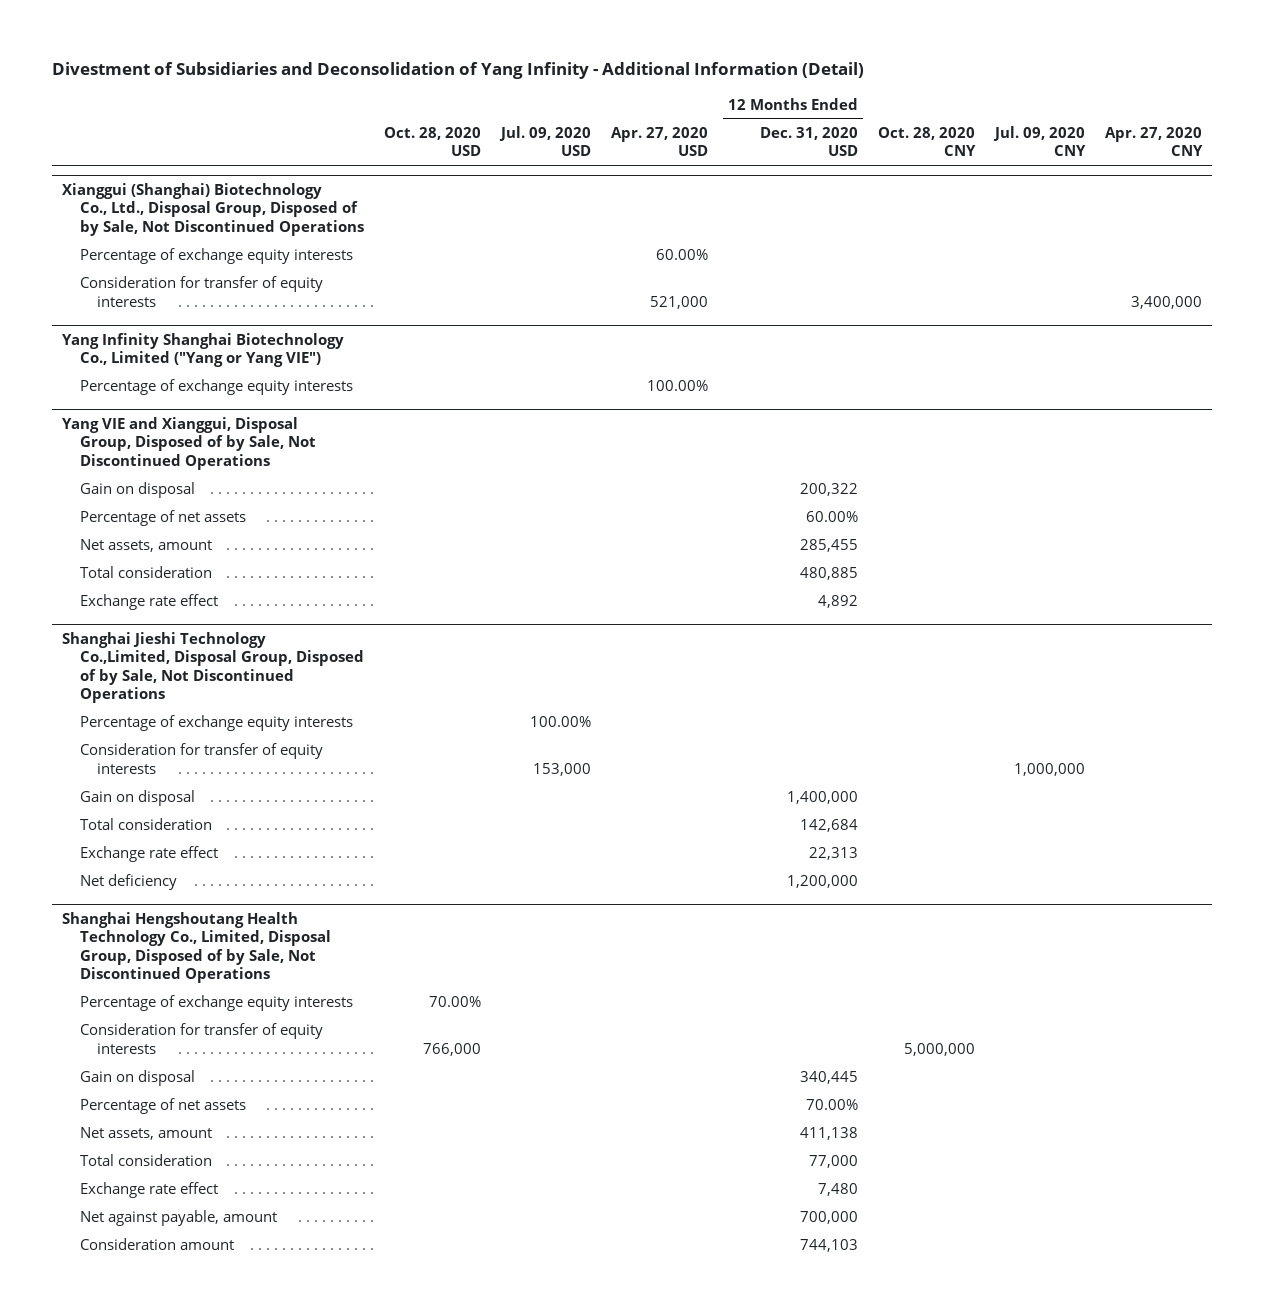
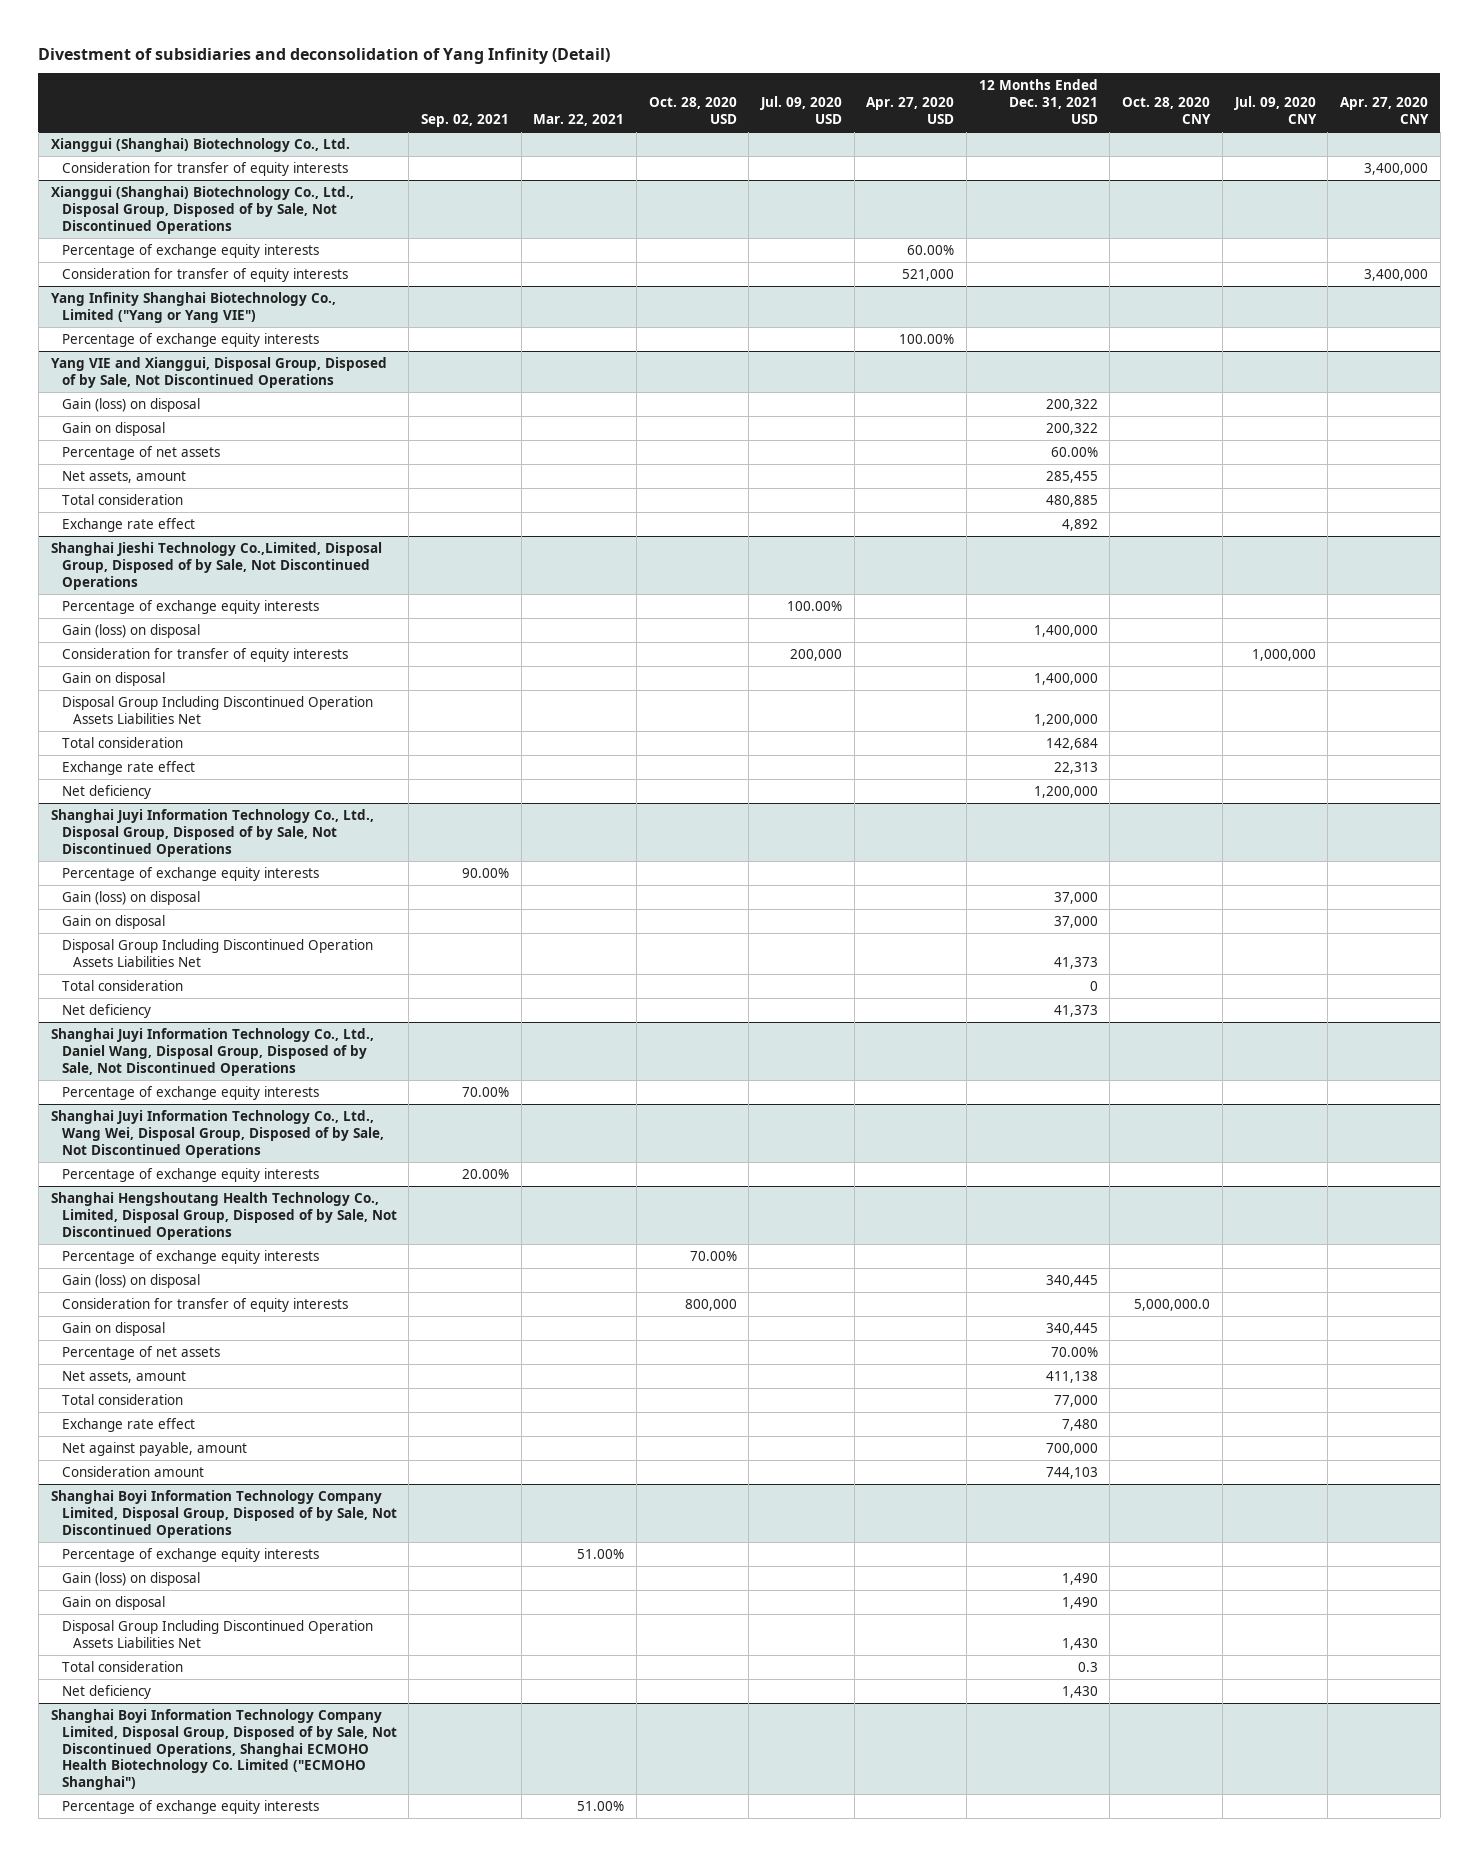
- Divestment of Subsidiaries and Deconsolidation of Yang Infinity - Additional Information (Detail)
+ Divestment of subsidiaries and deconsolidation of Yang Infinity (Detail)
- | Oct. 28, 2020 USD | Jul. 09, 2020 USD | Apr. 27, 2020 USD | 12 Months Ended Dec. 31, 2020 USD | Oct. 28, 2020 CNY | Jul. 09, 2020 CNY | Apr. 27, 2020 CNY
+ | Sep. 02, 2021 | Mar. 22, 2021 | Oct. 28, 2020 USD | Jul. 09, 2020 USD | Apr. 27, 2020 USD | 12 Months Ended Dec. 31, 2021 USD | Oct. 28, 2020 CNY | Jul. 09, 2020 CNY | Apr. 27, 2020 CNY
+ Xianggui (Shanghai) Biotechnology Co., Ltd.
+ Consideration for transfer of equity interests | | | | | | | | | 3,400,000
@ Yang VIE and Xianggui, Disposal Group, Disposed of by Sale, Not Discontinued Operations
+ Gain (loss) on disposal | | | | | | 200,322 | | |
@ Shanghai Jieshi Technology Co.,Limited, Disposal Group, Disposed of by Sale, Not Discontinued Operations
- Consideration for transfer of equity interests | | 153,000 | | | | 1,000,000 |
+ Gain (loss) on disposal | | | | | | 1,400,000 | | |
+ Consideration for transfer of equity interests | | | | 200,000 | | | | 1,000,000 |
+ Disposal Group Including Discontinued Operation Assets Liabilities Net | | | | | | 1,200,000 | | |
+ Shanghai Juyi Information Technology Co., Ltd., Disposal Group, Disposed of by Sale, Not Discontinued Operations
+ Percentage of exchange equity interests | 90.00% | | | | | | | |
+ Gain (loss) on disposal | | | | | | 37,000 | | |
+ Gain on disposal | | | | | | 37,000 | | |
+ Disposal Group Including Discontinued Operation Assets Liabilities Net | | | | | | 41,373 | | |
+ Total consideration | | | | | | 0 | | |
+ Net deficiency | | | | | | 41,373 | | |
+ Shanghai Juyi Information Technology Co., Ltd., Daniel Wang, Disposal Group, Disposed of by Sale, Not Discontinued Operations
+ Percentage of exchange equity interests | 70.00% | | | | | | | |
+ Shanghai Juyi Information Technology Co., Ltd., Wang Wei, Disposal Group, Disposed of by Sale, Not Discontinued Operations
+ Percentage of exchange equity interests | 20.00% | | | | | | | |
@ Shanghai Hengshoutang Health Technology Co., Limited, Disposal Group, Disposed of by Sale, Not Discontinued Operations
- Consideration for transfer of equity interests | 766,000 | | | | 5,000,000 | |
+ Gain (loss) on disposal | | | | | | 340,445 | | |
+ Consideration for transfer of equity interests | | | 800,000 | | | | 5,000,000.0 | |
+ Shanghai Boyi Information Technology Company Limited, Disposal Group, Disposed of by Sale, Not Discontinued Operations
+ Percentage of exchange equity interests | | 51.00% | | | | | | |
+ Gain (loss) on disposal | | | | | | 1,490 | | |
+ Gain on disposal | | | | | | 1,490 | | |
+ Disposal Group Including Discontinued Operation Assets Liabilities Net | | | | | | 1,430 | | |
+ Total consideration | | | | | | 0.3 | | |
+ Net deficiency | | | | | | 1,430 | | |
+ Shanghai Boyi Information Technology Company Limited, Disposal Group, Disposed of by Sale, Not Discontinued Operations, Shanghai ECMOHO Health Biotechnology Co. Limited ("ECMOHO Shanghai")
+ Percentage of exchange equity interests | | 51.00% | | | | | | |

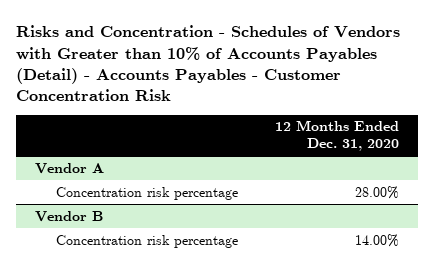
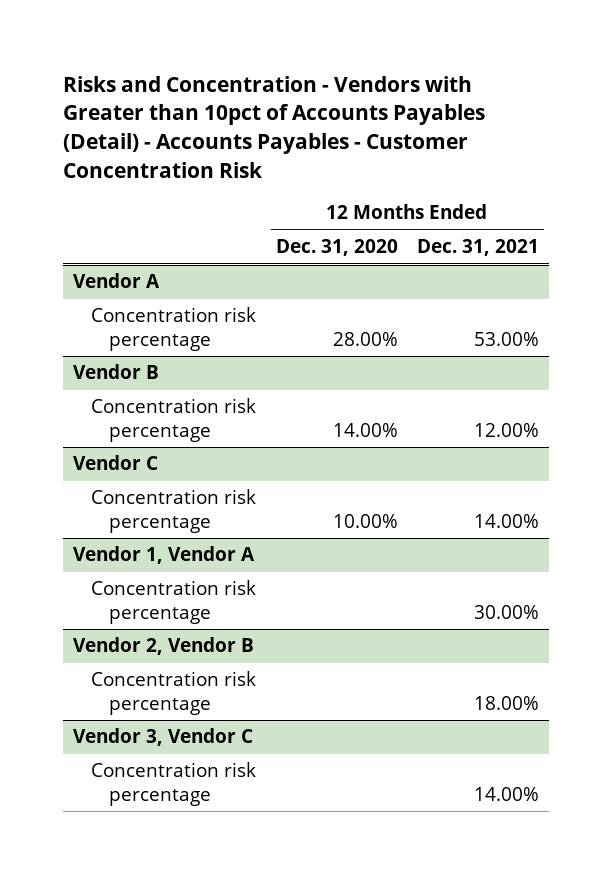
- Risks and Concentration - Schedules of Vendors with Greater than 10% of Accounts Payables (Detail) - Accounts Payables - Customer Concentration Risk
+ Risks and Concentration - Vendors with Greater than 10pct of Accounts Payables (Detail) - Accounts Payables - Customer Concentration Risk
- | 12 Months Ended Dec. 31, 2020
+ | 12 Months Ended Dec. 31, 2020 | 12 Months Ended Dec. 31, 2021
+ Vendor C
+ Concentration risk percentage | 10.00% | 14.00%
+ Vendor 1, Vendor A
+ Concentration risk percentage | | 30.00%
+ Vendor 2, Vendor B
+ Concentration risk percentage | | 18.00%
+ Vendor 3, Vendor C
+ Concentration risk percentage | | 14.00%

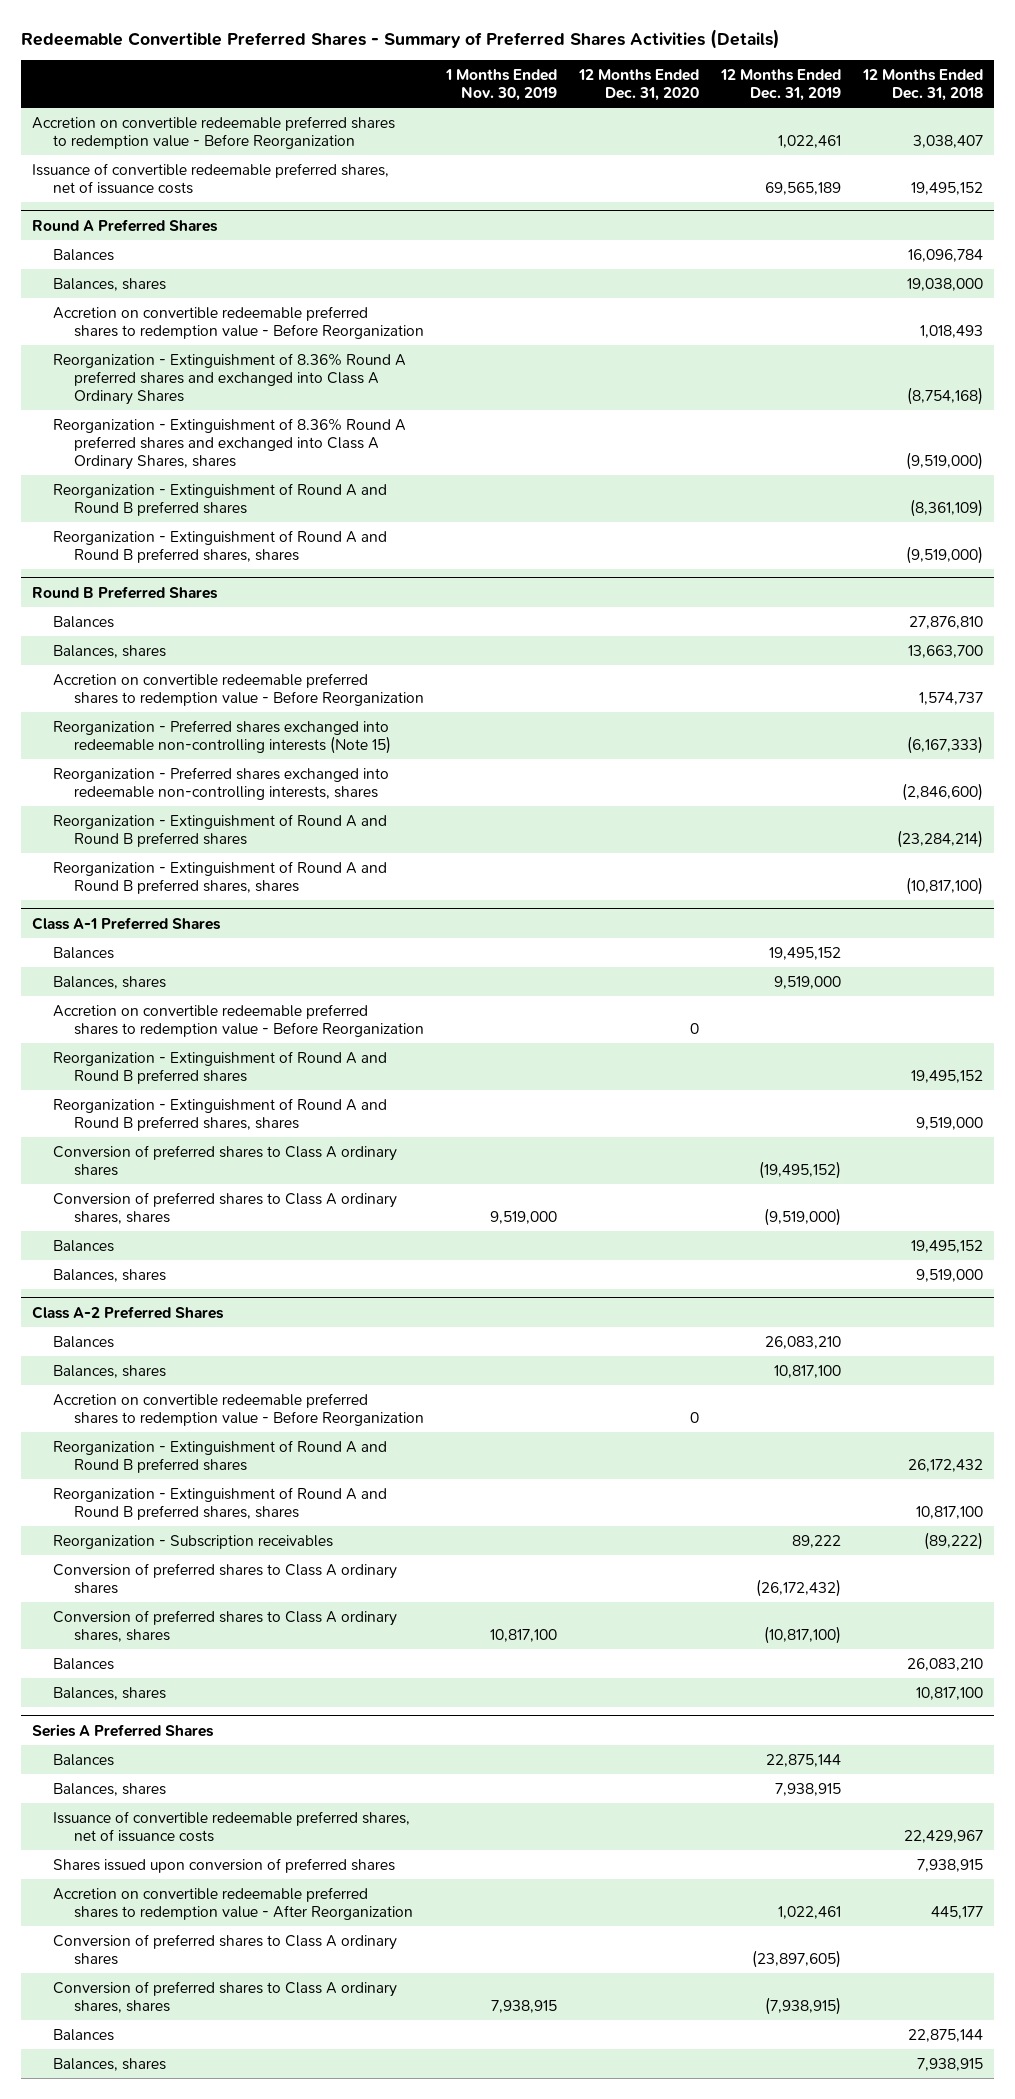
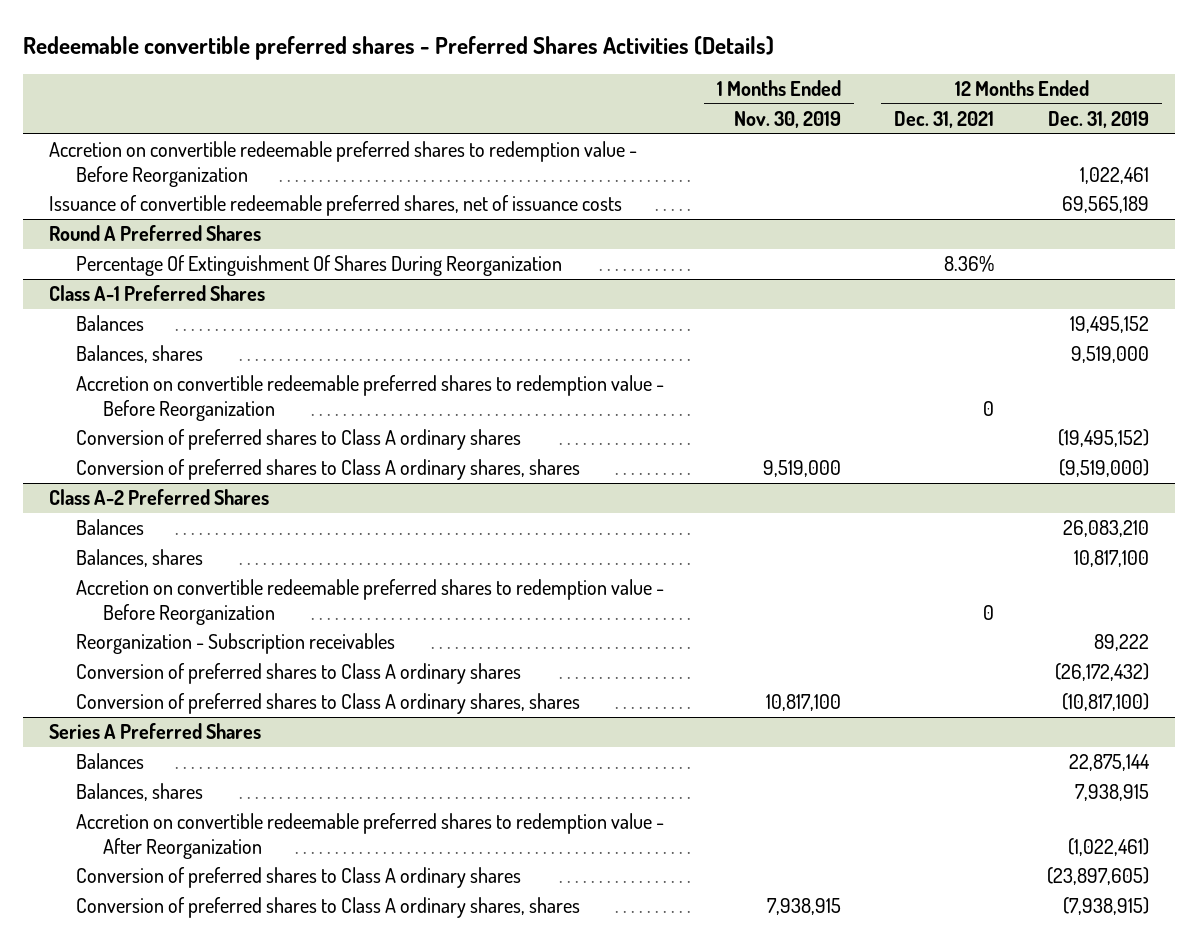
- Redeemable Convertible Preferred Shares - Summary of Preferred Shares Activities (Details)
+ Redeemable convertible preferred shares - Preferred Shares Activities (Details)
- | 1 Months Ended Nov. 30, 2019 | 12 Months Ended Dec. 31, 2020 | 12 Months Ended Dec. 31, 2019 | 12 Months Ended Dec. 31, 2018
+ | 1 Months Ended Nov. 30, 2019 | 12 Months Ended Dec. 31, 2021 | 12 Months Ended Dec. 31, 2019
@ Round A Preferred Shares
- Balances | | | | 16,096,784
- Balances, shares | | | | 19,038,000
- Accretion on convertible redeemable preferred shares to redemption value - Before Reorganization | | | | 1,018,493
- Reorganization - Extinguishment of 8.36% Round A preferred shares and exchanged into Class A Ordinary Shares | | | | (8,754,168)
- Reorganization - Extinguishment of 8.36% Round A preferred shares and exchanged into Class A Ordinary Shares, shares | | | | (9,519,000)
- Reorganization - Extinguishment of Round A and Round B preferred shares | | | | (8,361,109)
- Reorganization - Extinguishment of Round A and Round B preferred shares, shares | | | | (9,519,000)
- Round B Preferred Shares
- Balances | | | | 27,876,810
- Balances, shares | | | | 13,663,700
- Accretion on convertible redeemable preferred shares to redemption value - Before Reorganization | | | | 1,574,737
- Reorganization - Preferred shares exchanged into redeemable non-controlling interests (Note 15) | | | | (6,167,333)
- Reorganization - Preferred shares exchanged into redeemable non-controlling interests, shares | | | | (2,846,600)
- Reorganization - Extinguishment of Round A and Round B preferred shares | | | | (23,284,214)
- Reorganization - Extinguishment of Round A and Round B preferred shares, shares | | | | (10,817,100)
@ Round A Preferred Shares
+ Percentage Of Extinguishment Of Shares During Reorganization | | 8.36% |
@ Class A-1 Preferred Shares
- Reorganization - Extinguishment of Round A and Round B preferred shares | | | | 19,495,152
- Reorganization - Extinguishment of Round A and Round B preferred shares, shares | | | | 9,519,000
- Balances | | | | 19,495,152
- Balances, shares | | | | 9,519,000
@ Class A-2 Preferred Shares
- Reorganization - Extinguishment of Round A and Round B preferred shares | | | | 26,172,432
- Reorganization - Extinguishment of Round A and Round B preferred shares, shares | | | | 10,817,100
- Balances | | | | 26,083,210
- Balances, shares | | | | 10,817,100
@ Series A Preferred Shares
- Issuance of convertible redeemable preferred shares, net of issuance costs | | | | 22,429,967
- Shares issued upon conversion of preferred shares | | | | 7,938,915
- Accretion on convertible redeemable preferred shares to redemption value - After Reorganization | | | 1,022,461 | 445,177
+ Accretion on convertible redeemable preferred shares to redemption value - After Reorganization | | | (1,022,461)
- Balances | | | | 22,875,144
- Balances, shares | | | | 7,938,915

